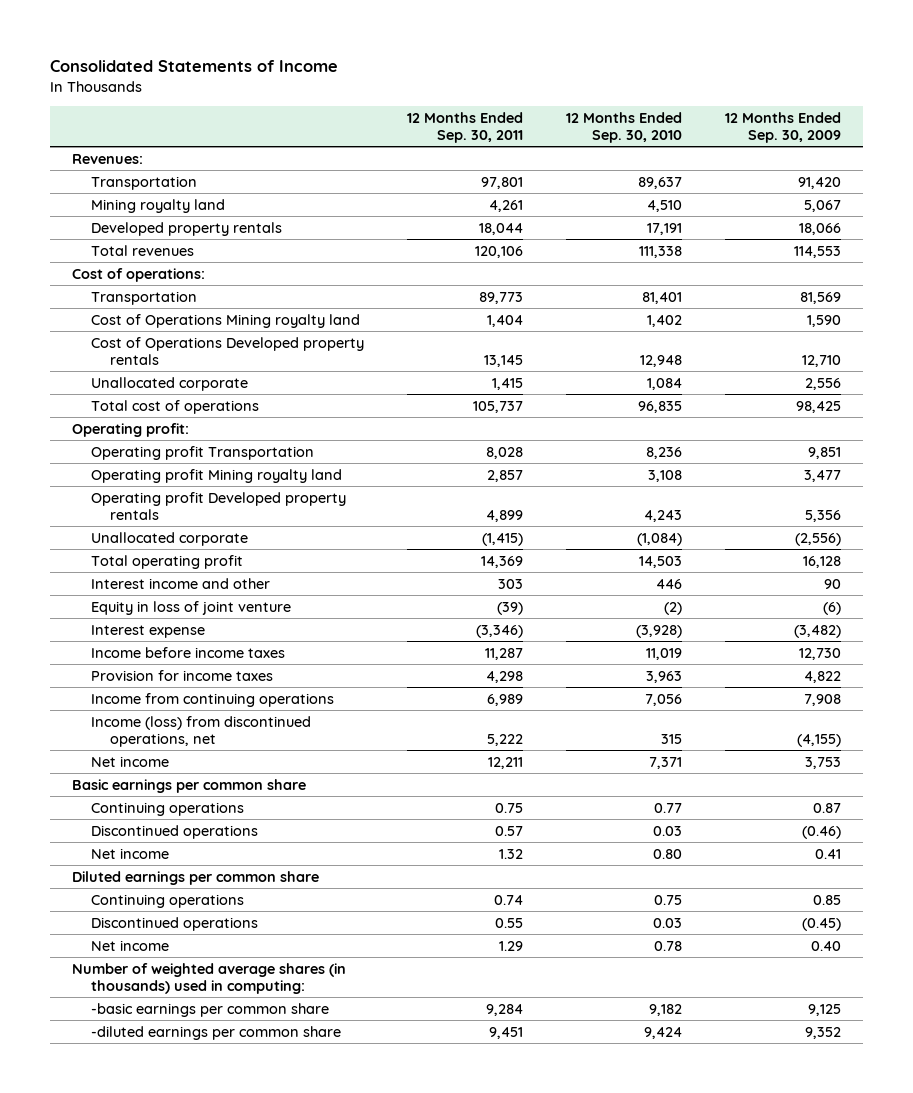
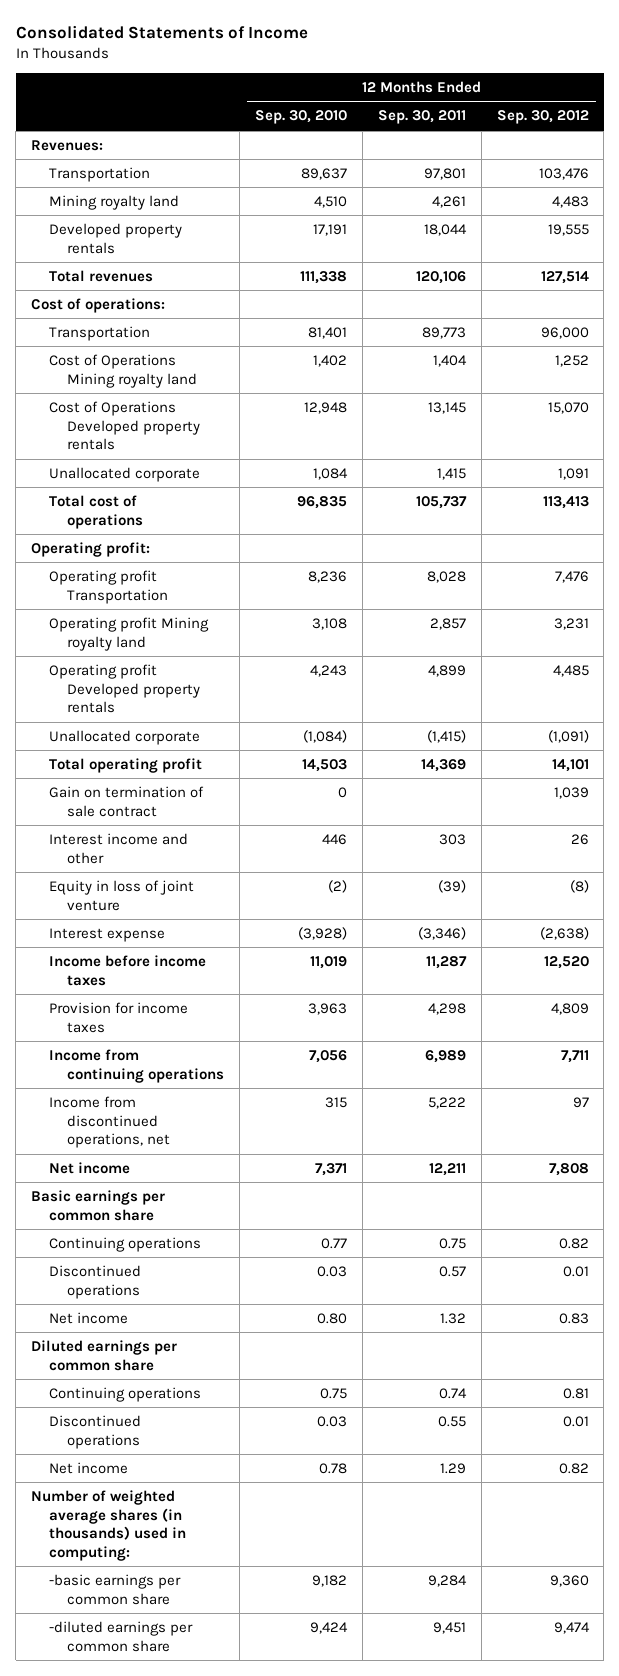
- | 12 Months Ended Sep. 30, 2011 | 12 Months Ended Sep. 30, 2010 | 12 Months Ended Sep. 30, 2009
+ | 12 Months Ended Sep. 30, 2010 | 12 Months Ended Sep. 30, 2011 | 12 Months Ended Sep. 30, 2012
+ Gain on termination of sale contract | 0 | | 1,039
- Income (loss) from discontinued operations, net | 5,222 | 315 | (4,155)
+ Income from discontinued operations, net | 315 | 5,222 | 97

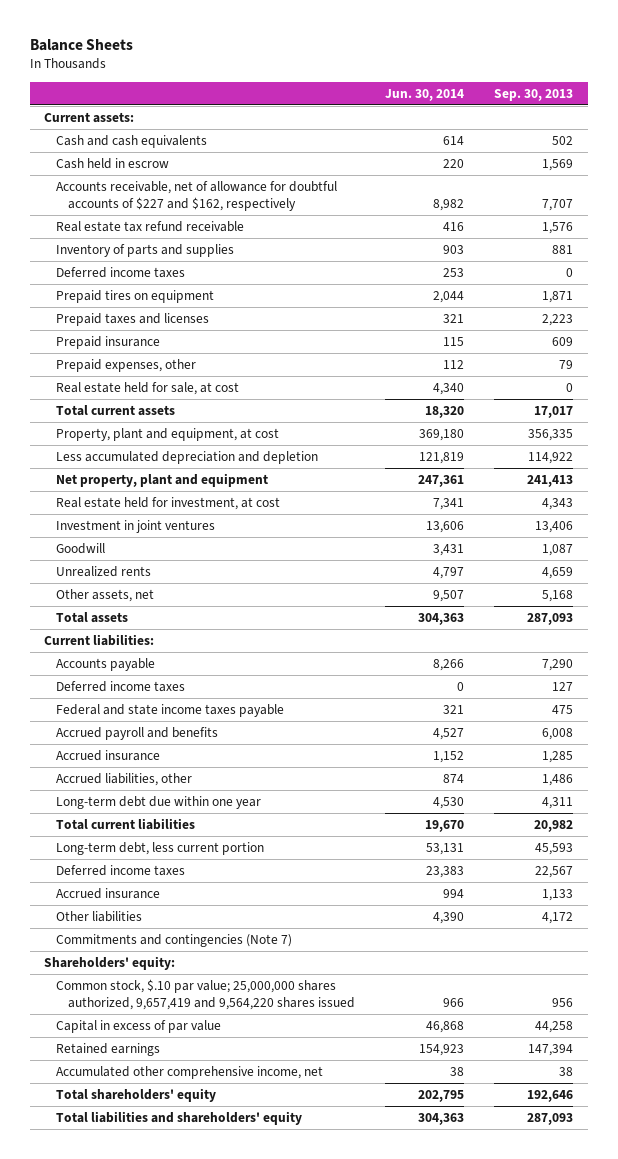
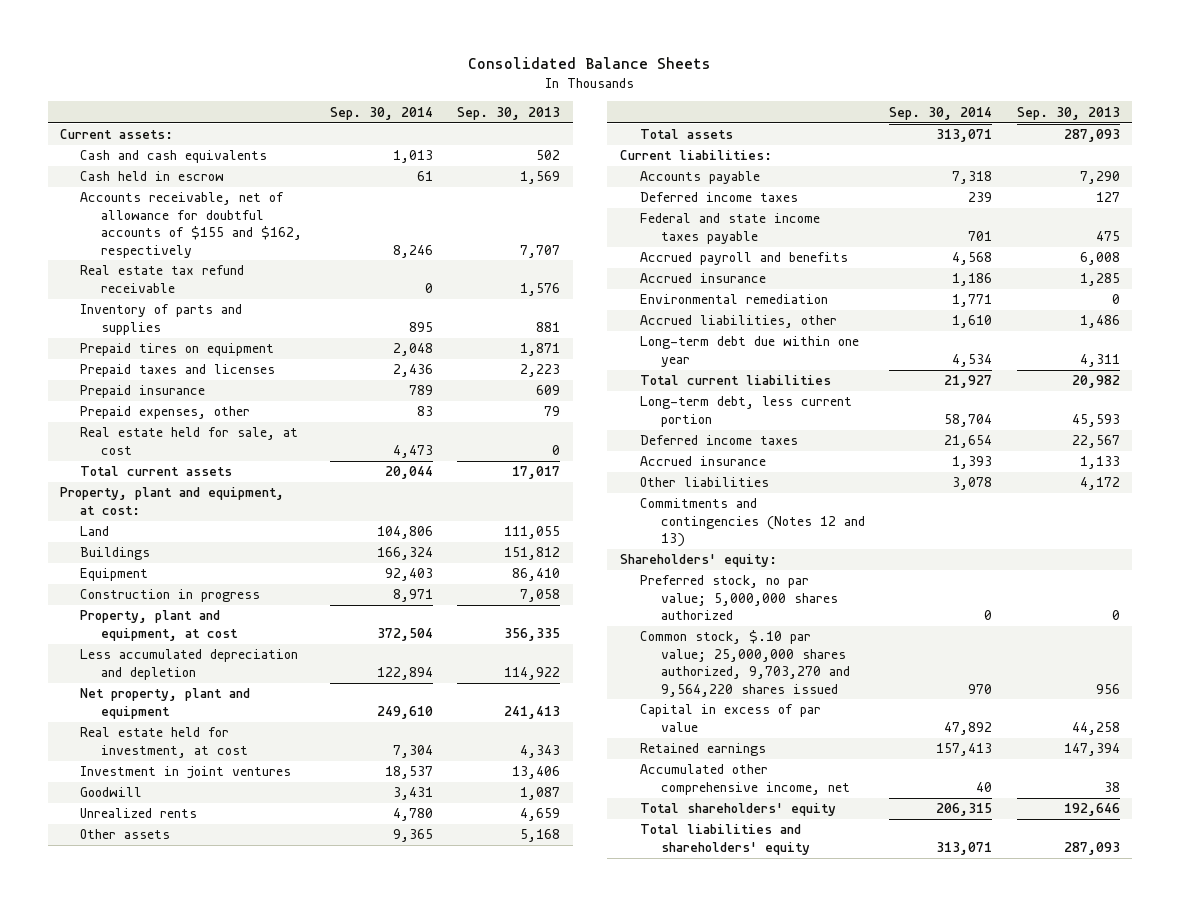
- Balance Sheets
+ Consolidated Balance Sheets
- | Jun. 30, 2014 | Sep. 30, 2013
+ | Sep. 30, 2014 | Sep. 30, 2013
- Accounts receivable, net of allowance for doubtful accounts of $227 and $162, respectively | 8,982 | 7,707
+ Accounts receivable, net of allowance for doubtful accounts of $155 and $162, respectively | 8,246 | 7,707
- Deferred income taxes | 253 | 0
+ Property, plant and equipment, at cost:
+ Land | 104,806 | 111,055
+ Buildings | 166,324 | 151,812
+ Equipment | 92,403 | 86,410
+ Construction in progress | 8,971 | 7,058
- Other assets, net | 9,507 | 5,168
+ Other assets | 9,365 | 5,168
+ Environmental remediation | 1,771 | 0
- Commitments and contingencies (Note 7)
+ Commitments and contingencies (Notes 12 and 13)
- Common stock, $.10 par value; 25,000,000 shares authorized, 9,657,419 and 9,564,220 shares issued | 966 | 956
+ Preferred stock, no par value; 5,000,000 shares authorized | 0 | 0
+ Common stock, $.10 par value; 25,000,000 shares authorized, 9,703,270 and 9,564,220 shares issued | 970 | 956

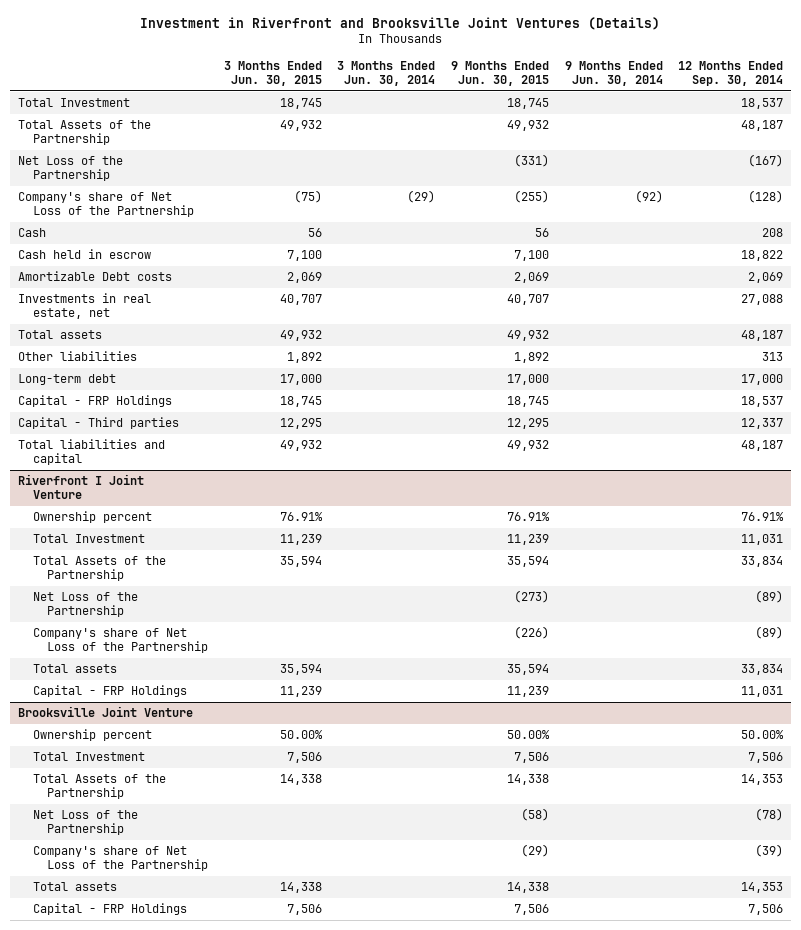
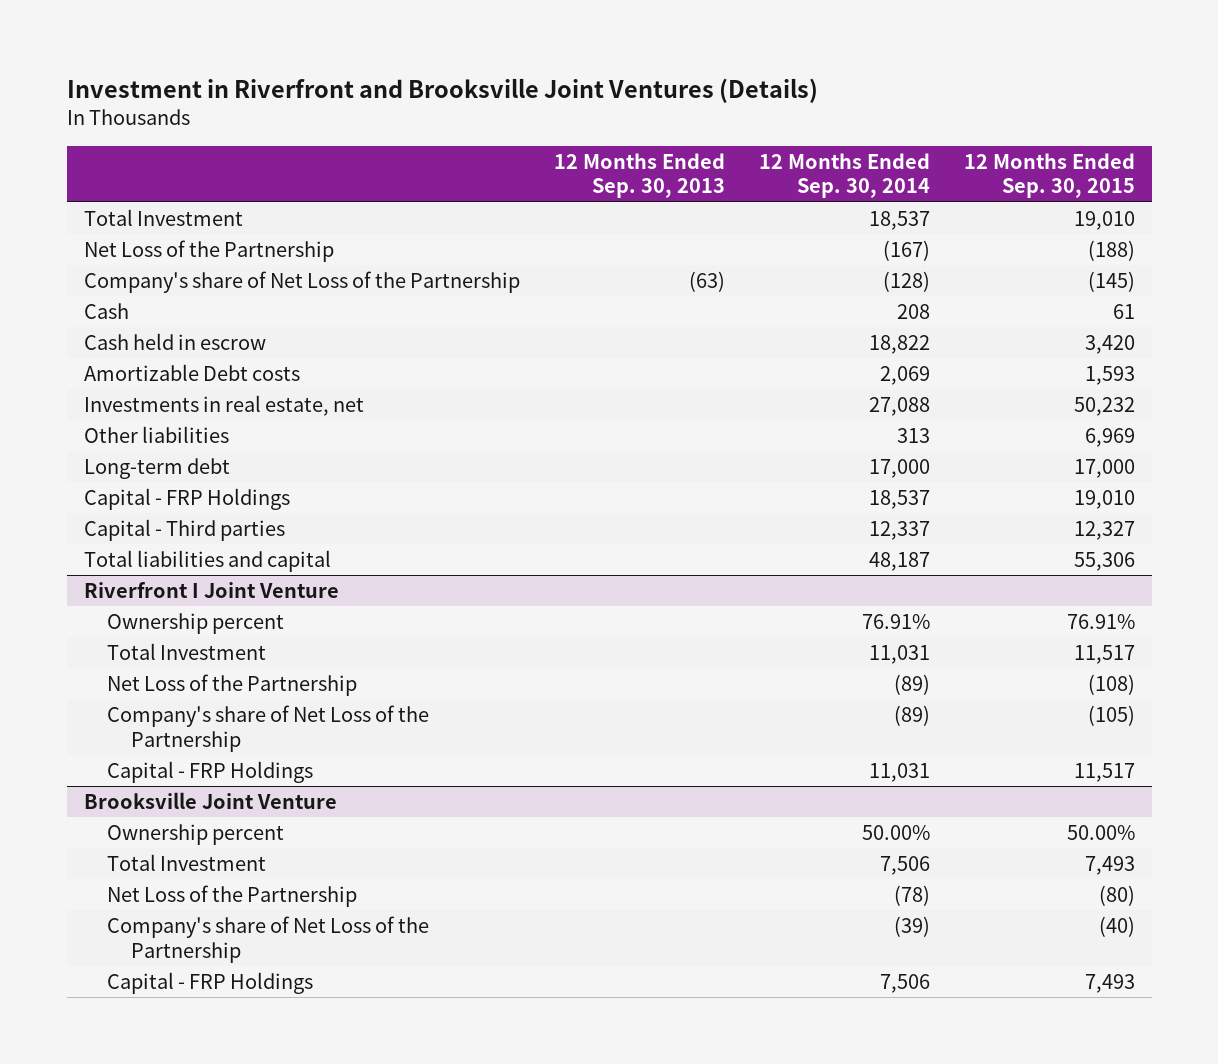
- | 3 Months Ended Jun. 30, 2015 | 3 Months Ended Jun. 30, 2014 | 9 Months Ended Jun. 30, 2015 | 9 Months Ended Jun. 30, 2014 | 12 Months Ended Sep. 30, 2014
+ | 12 Months Ended Sep. 30, 2013 | 12 Months Ended Sep. 30, 2014 | 12 Months Ended Sep. 30, 2015
- Total Assets of the Partnership | 49,932 | | 49,932 | | 48,187
- Total assets | 49,932 | | 49,932 | | 48,187
@ Riverfront I Joint Venture
- Total Assets of the Partnership | 35,594 | | 35,594 | | 33,834
- Total assets | 35,594 | | 35,594 | | 33,834
@ Brooksville Joint Venture
- Total Assets of the Partnership | 14,338 | | 14,338 | | 14,353
- Total assets | 14,338 | | 14,338 | | 14,353

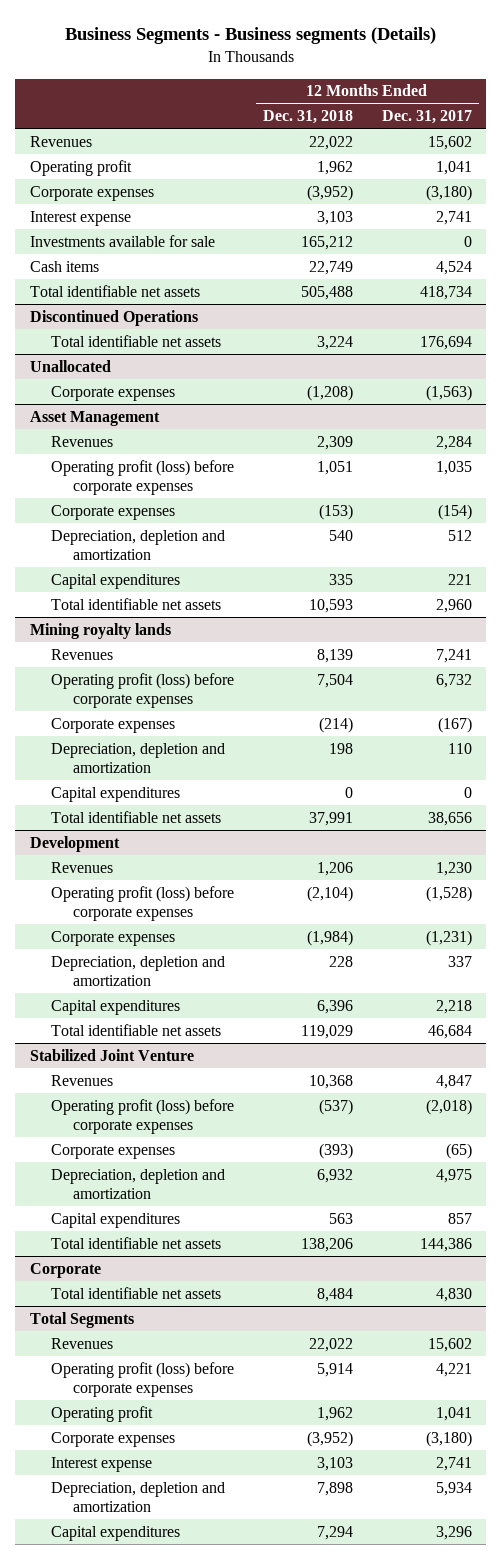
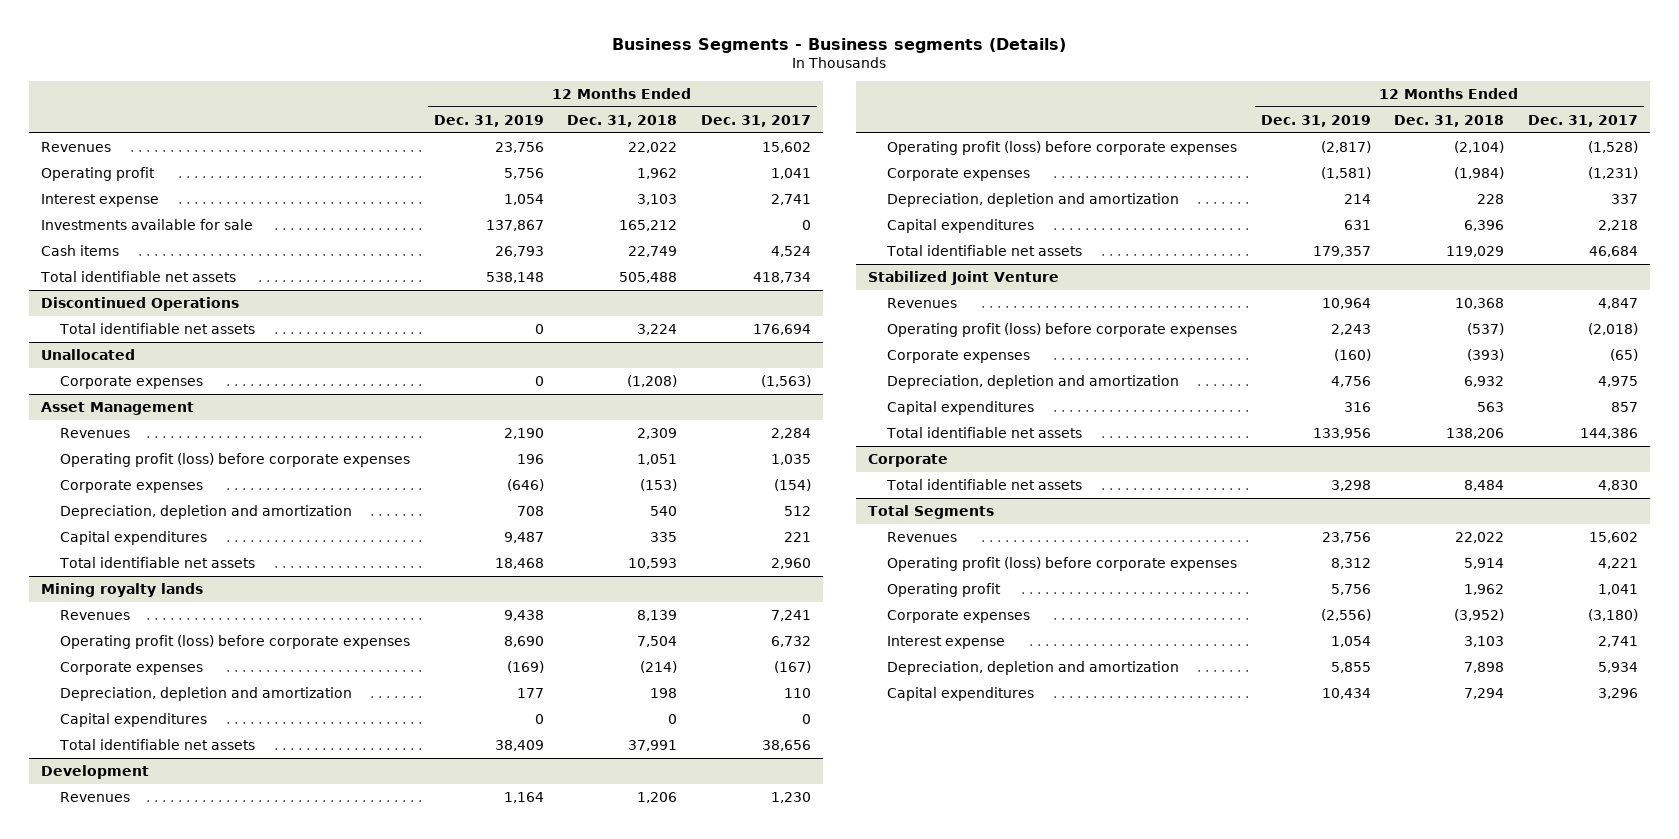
- | 12 Months Ended Dec. 31, 2018 | 12 Months Ended Dec. 31, 2017
+ | 12 Months Ended Dec. 31, 2019 | 12 Months Ended Dec. 31, 2018 | 12 Months Ended Dec. 31, 2017
- Corporate expenses | (3,952) | (3,180)

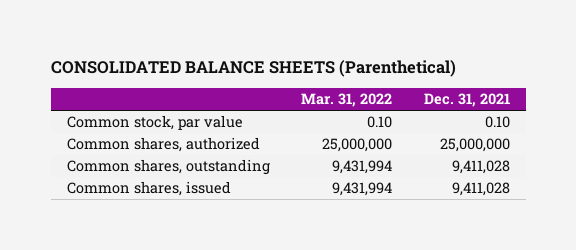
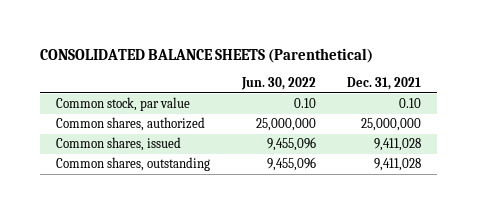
- | Mar. 31, 2022 | Dec. 31, 2021
+ | Jun. 30, 2022 | Dec. 31, 2021
moved down: Common shares, outstanding | 9,455,096 | 9,411,028

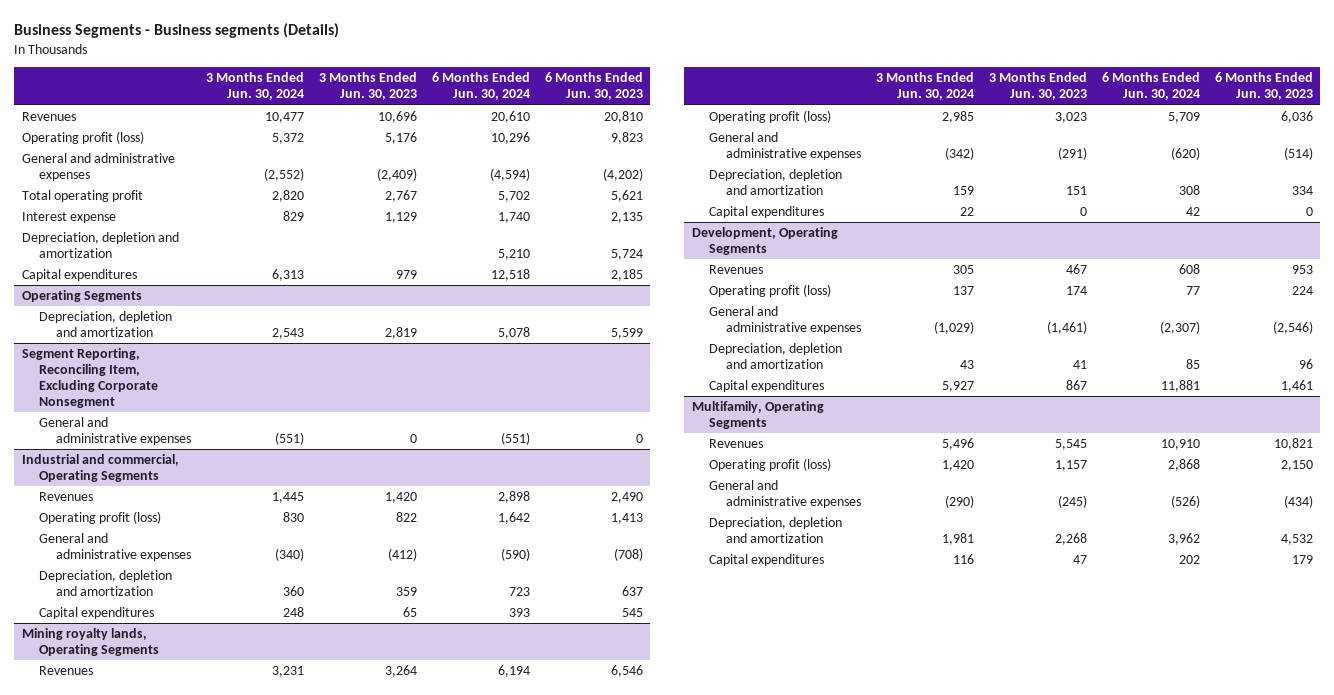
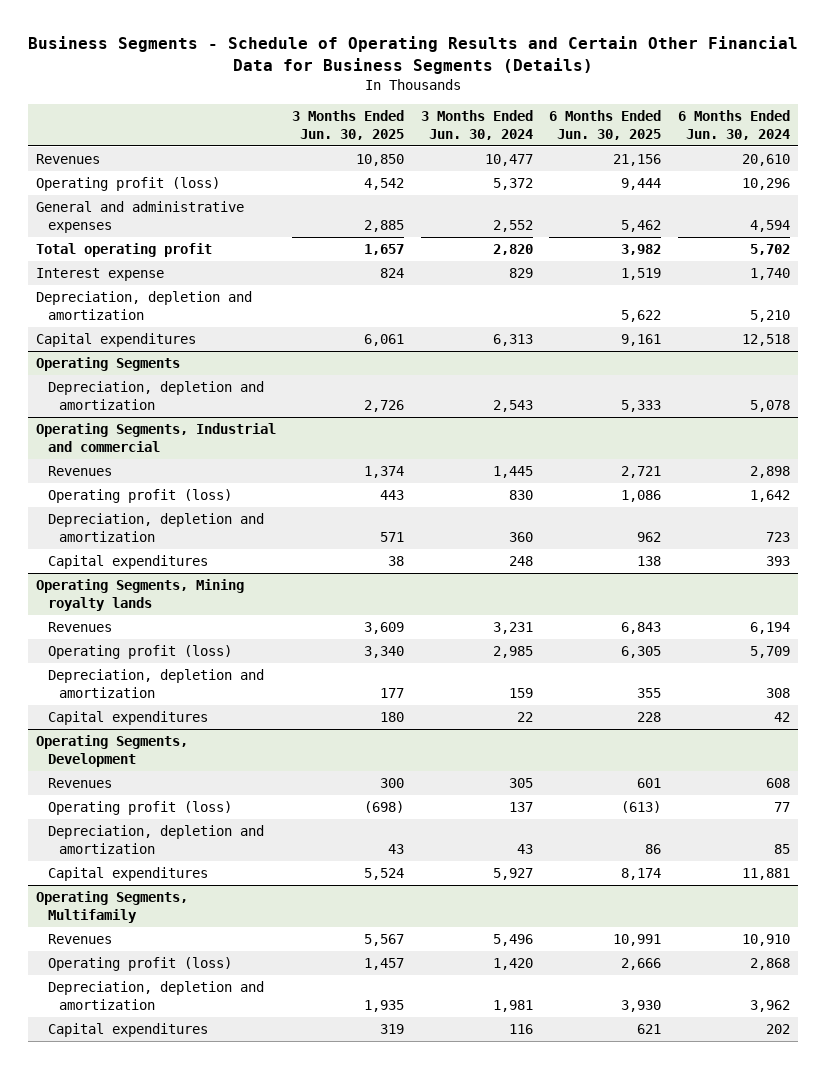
- Business Segments - Business segments (Details)
+ Business Segments - Schedule of Operating Results and Certain Other Financial Data for Business Segments (Details)
- | 3 Months Ended Jun. 30, 2024 | 3 Months Ended Jun. 30, 2023 | 6 Months Ended Jun. 30, 2024 | 6 Months Ended Jun. 30, 2023
+ | 3 Months Ended Jun. 30, 2025 | 3 Months Ended Jun. 30, 2024 | 6 Months Ended Jun. 30, 2025 | 6 Months Ended Jun. 30, 2024
- General and administrative expenses | (2,552) | (2,409) | (4,594) | (4,202)
+ General and administrative expenses | 2,885 | 2,552 | 5,462 | 4,594
- Segment Reporting, Reconciling Item, Excluding Corporate Nonsegment
- General and administrative expenses | (551) | 0 | (551) | 0
- Industrial and commercial, Operating Segments
+ Operating Segments, Industrial and commercial
- General and administrative expenses | (340) | (412) | (590) | (708)
- Mining royalty lands, Operating Segments
+ Operating Segments, Mining royalty lands
- General and administrative expenses | (342) | (291) | (620) | (514)
- Development, Operating Segments
+ Operating Segments, Development
- General and administrative expenses | (1,029) | (1,461) | (2,307) | (2,546)
- Multifamily, Operating Segments
+ Operating Segments, Multifamily
- General and administrative expenses | (290) | (245) | (526) | (434)

